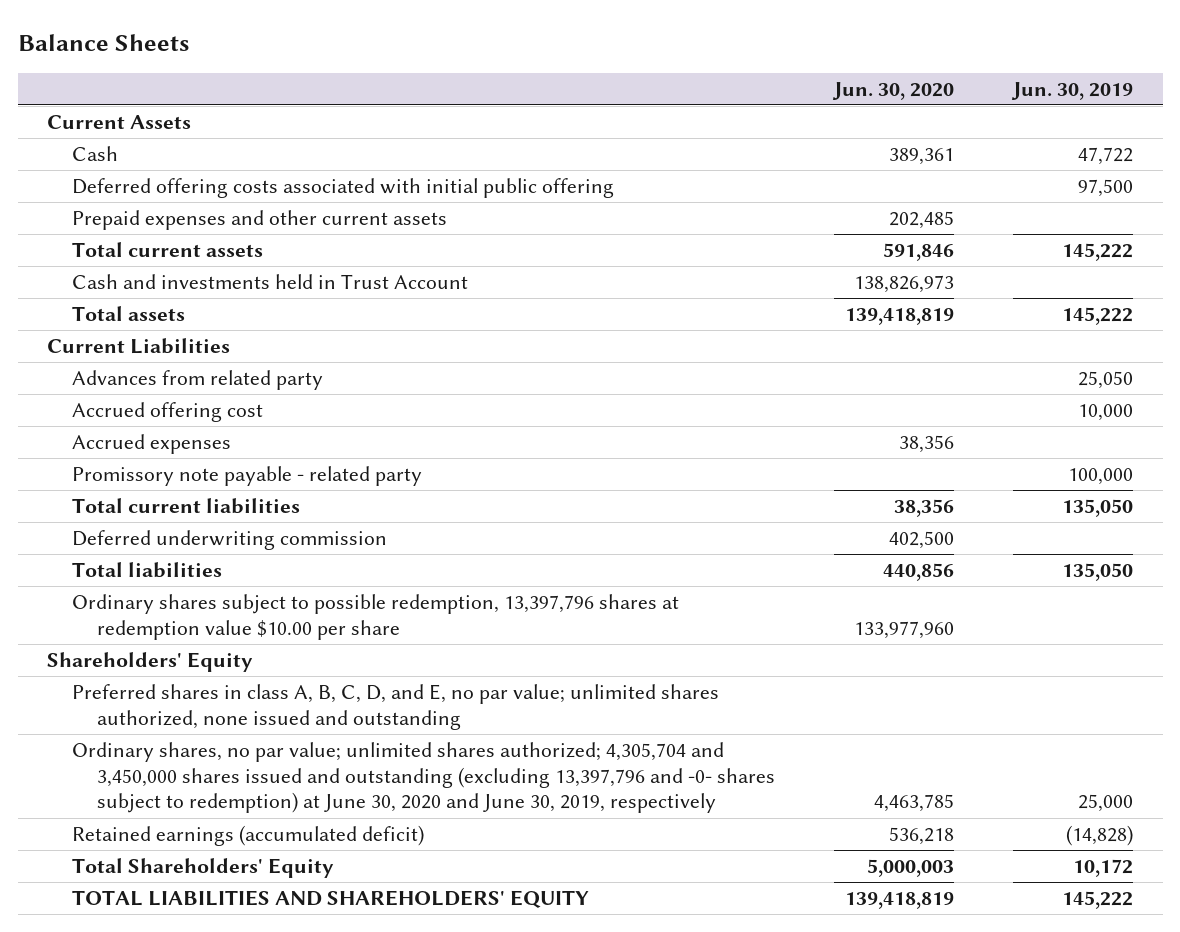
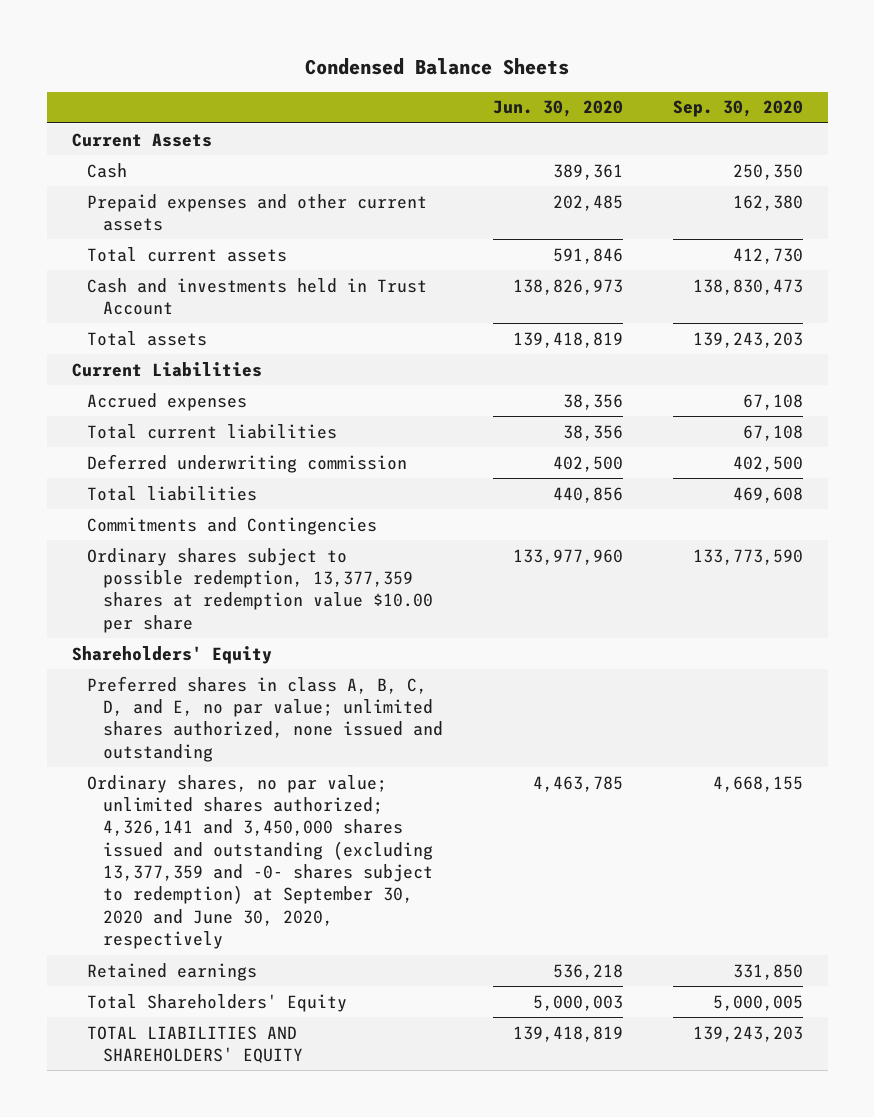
- Balance Sheets
+ Condensed Balance Sheets
- | Jun. 30, 2020 | Jun. 30, 2019
+ | Jun. 30, 2020 | Sep. 30, 2020
- Deferred offering costs associated with initial public offering | | 97,500
- Advances from related party | | 25,050
- Accrued offering cost | | 10,000
- Promissory note payable - related party | | 100,000
- Ordinary shares subject to possible redemption, 13,397,796 shares at redemption value $10.00 per share | 133,977,960 |
+ Commitments and Contingencies
+ Ordinary shares subject to possible redemption, 13,377,359 shares at redemption value $10.00 per share | 133,977,960 | 133,773,590
- Ordinary shares, no par value; unlimited shares authorized; 4,305,704 and 3,450,000 shares issued and outstanding (excluding 13,397,796 and -0- shares subject to redemption) at June 30, 2020 and June 30, 2019, respectively | 4,463,785 | 25,000
- Retained earnings (accumulated deficit) | 536,218 | (14,828)
+ Ordinary shares, no par value; unlimited shares authorized; 4,326,141 and 3,450,000 shares issued and outstanding (excluding 13,377,359 and -0- shares subject to redemption) at September 30, 2020 and June 30, 2020, respectively | 4,463,785 | 4,668,155
+ Retained earnings | 536,218 | 331,850

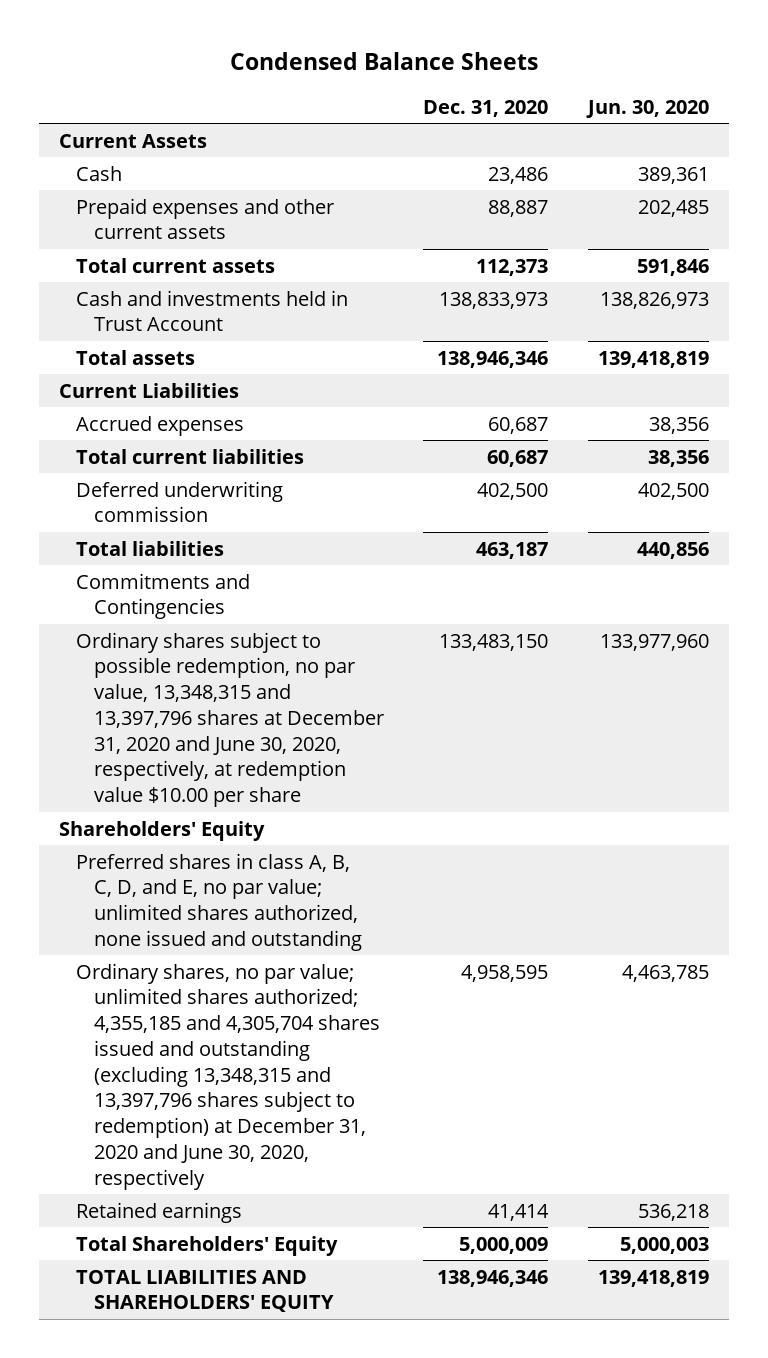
- | Jun. 30, 2020 | Sep. 30, 2020
+ | Dec. 31, 2020 | Jun. 30, 2020
- Ordinary shares subject to possible redemption, 13,377,359 shares at redemption value $10.00 per share | 133,977,960 | 133,773,590
+ Ordinary shares subject to possible redemption, no par value, 13,348,315 and 13,397,796 shares at December 31, 2020 and June 30, 2020, respectively, at redemption value $10.00 per share | 133,483,150 | 133,977,960
- Ordinary shares, no par value; unlimited shares authorized; 4,326,141 and 3,450,000 shares issued and outstanding (excluding 13,377,359 and -0- shares subject to redemption) at September 30, 2020 and June 30, 2020, respectively | 4,463,785 | 4,668,155
+ Ordinary shares, no par value; unlimited shares authorized; 4,355,185 and 4,305,704 shares issued and outstanding (excluding 13,348,315 and 13,397,796 shares subject to redemption) at December 31, 2020 and June 30, 2020, respectively | 4,958,595 | 4,463,785

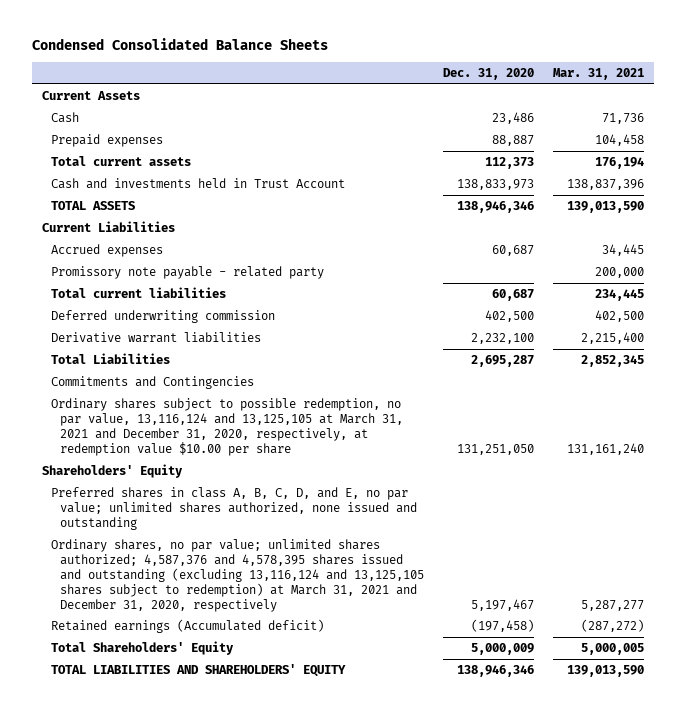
- Condensed Balance Sheets
+ Condensed Consolidated Balance Sheets
- | Dec. 31, 2020 | Jun. 30, 2020
+ | Dec. 31, 2020 | Mar. 31, 2021
- Prepaid expenses and other current assets | 88,887 | 202,485
+ Prepaid expenses | 88,887 | 104,458
- Total assets | 138,946,346 | 139,418,819
+ TOTAL ASSETS | 138,946,346 | 139,013,590
+ Promissory note payable - related party | | 200,000
- Total liabilities | 463,187 | 440,856
+ Derivative warrant liabilities | 2,232,100 | 2,215,400
+ Total Liabilities | 2,695,287 | 2,852,345
- Ordinary shares subject to possible redemption, no par value, 13,348,315 and 13,397,796 shares at December 31, 2020 and June 30, 2020, respectively, at redemption value $10.00 per share | 133,483,150 | 133,977,960
+ Ordinary shares subject to possible redemption, no par value, 13,116,124 and 13,125,105 at March 31, 2021 and December 31, 2020, respectively, at redemption value $10.00 per share | 131,251,050 | 131,161,240
- Ordinary shares, no par value; unlimited shares authorized; 4,355,185 and 4,305,704 shares issued and outstanding (excluding 13,348,315 and 13,397,796 shares subject to redemption) at December 31, 2020 and June 30, 2020, respectively | 4,958,595 | 4,463,785
- Retained earnings | 41,414 | 536,218
+ Ordinary shares, no par value; unlimited shares authorized; 4,587,376 and 4,578,395 shares issued and outstanding (excluding 13,116,124 and 13,125,105 shares subject to redemption) at March 31, 2021 and December 31, 2020, respectively | 5,197,467 | 5,287,277
+ Retained earnings (Accumulated deficit) | (197,458) | (287,272)

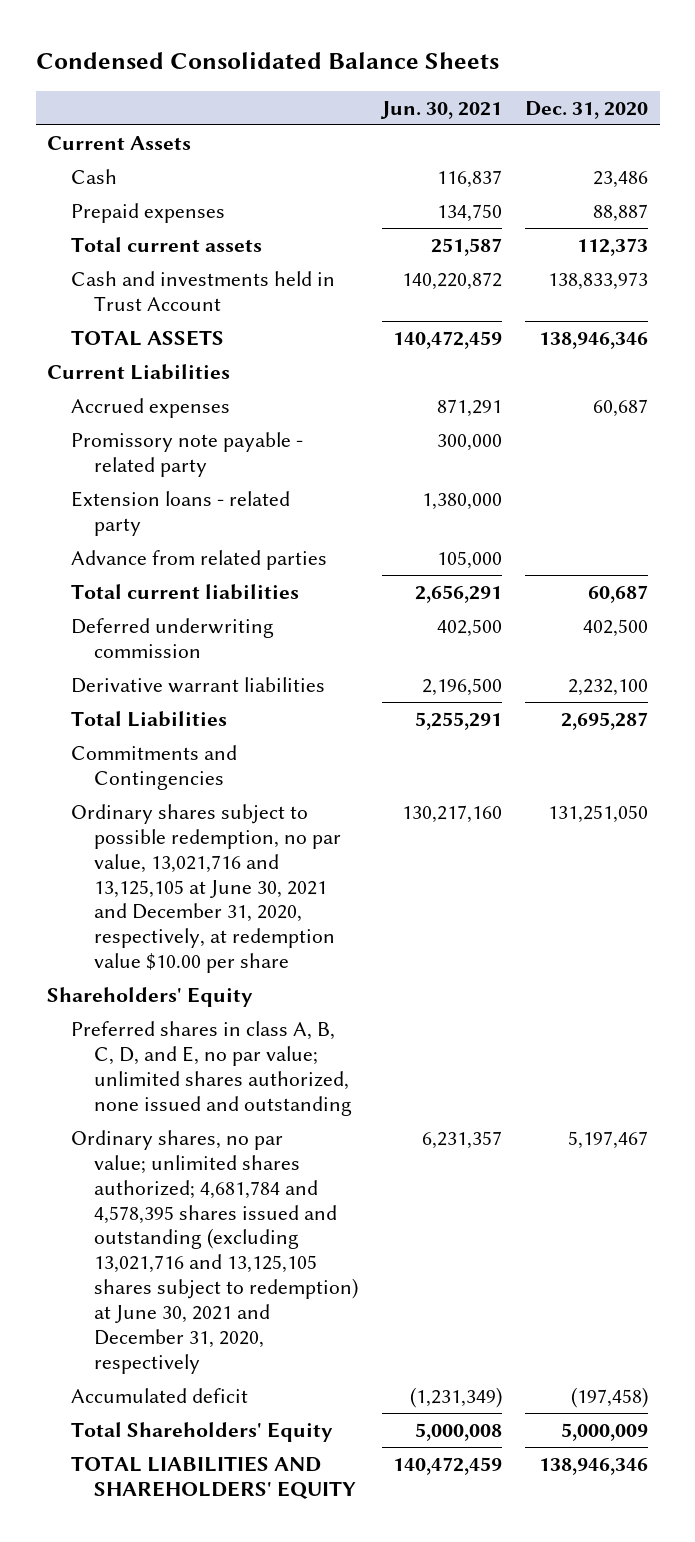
- | Dec. 31, 2020 | Mar. 31, 2021
+ | Jun. 30, 2021 | Dec. 31, 2020
+ Extension loans - related party | 1,380,000 |
+ Advance from related parties | 105,000 |
- Ordinary shares subject to possible redemption, no par value, 13,116,124 and 13,125,105 at March 31, 2021 and December 31, 2020, respectively, at redemption value $10.00 per share | 131,251,050 | 131,161,240
+ Ordinary shares subject to possible redemption, no par value, 13,021,716 and 13,125,105 at June 30, 2021 and December 31, 2020, respectively, at redemption value $10.00 per share | 130,217,160 | 131,251,050
- Ordinary shares, no par value; unlimited shares authorized; 4,587,376 and 4,578,395 shares issued and outstanding (excluding 13,116,124 and 13,125,105 shares subject to redemption) at March 31, 2021 and December 31, 2020, respectively | 5,197,467 | 5,287,277
- Retained earnings (Accumulated deficit) | (197,458) | (287,272)
+ Ordinary shares, no par value; unlimited shares authorized; 4,681,784 and 4,578,395 shares issued and outstanding (excluding 13,021,716 and 13,125,105 shares subject to redemption) at June 30, 2021 and December 31, 2020, respectively | 6,231,357 | 5,197,467
+ Accumulated deficit | (1,231,349) | (197,458)

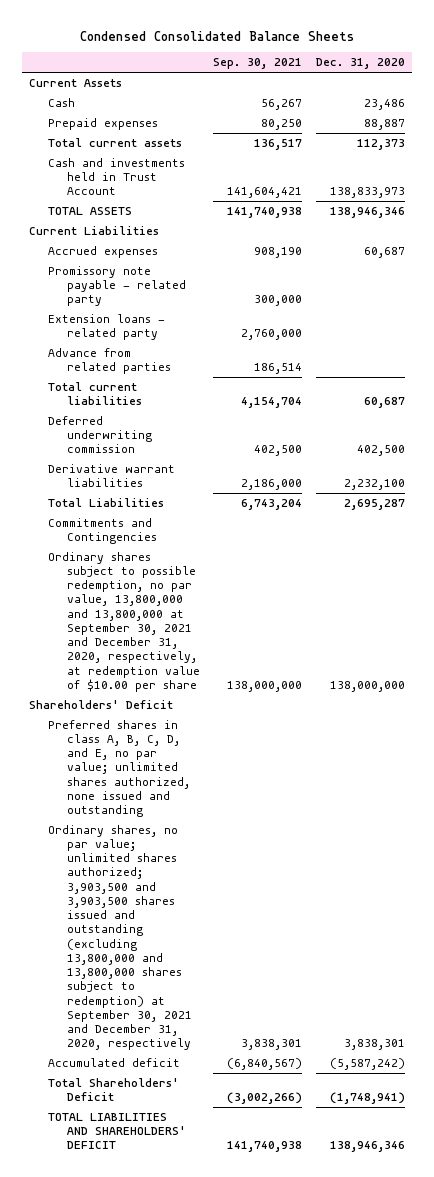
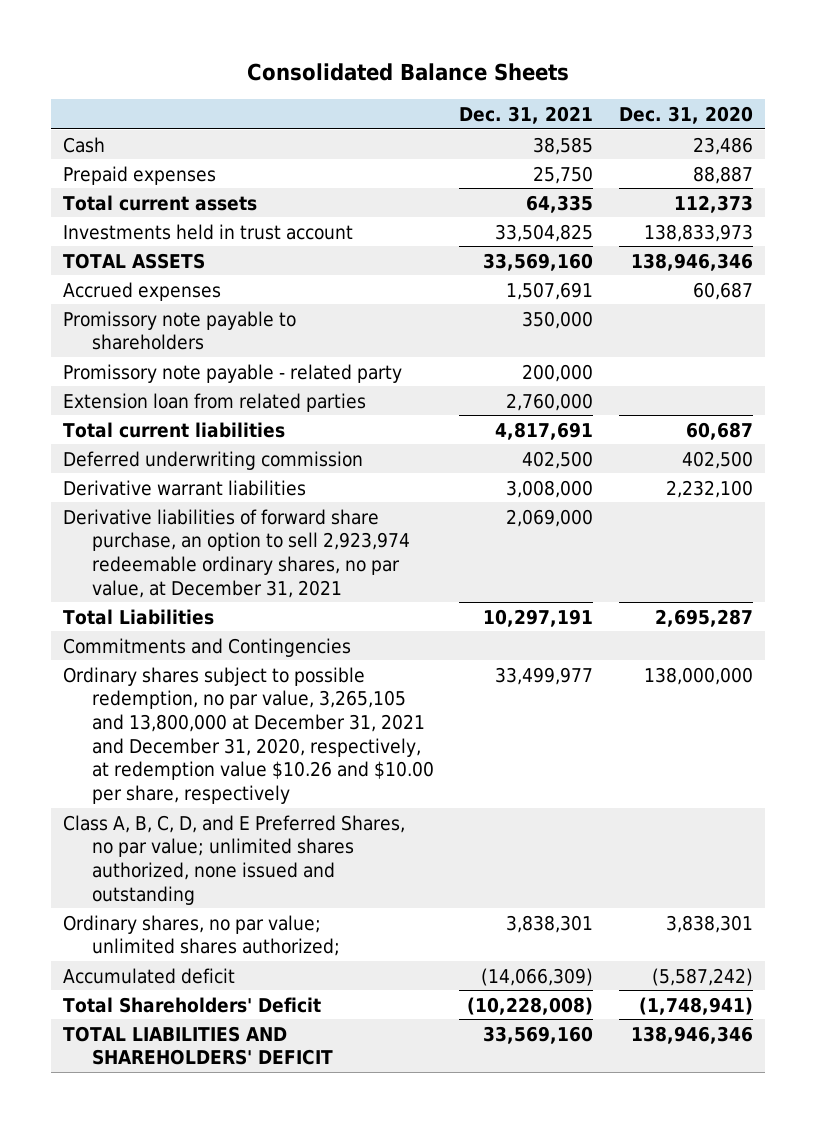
- Condensed Consolidated Balance Sheets
+ Consolidated Balance Sheets
- | Sep. 30, 2021 | Dec. 31, 2020
+ | Dec. 31, 2021 | Dec. 31, 2020
- Current Assets
- Cash and investments held in Trust Account | 141,604,421 | 138,833,973
+ Investments held in trust account | 33,504,825 | 138,833,973
- Current Liabilities
+ Promissory note payable to shareholders | 350,000 |
- Extension loans - related party | 2,760,000 |
- Advance from related parties | 186,514 |
+ Extension loan from related parties | 2,760,000 |
+ Derivative liabilities of forward share purchase, an option to sell 2,923,974 redeemable ordinary shares, no par value, at December 31, 2021 | 2,069,000 |
- Ordinary shares subject to possible redemption, no par value, 13,800,000 and 13,800,000 at September 30, 2021 and December 31, 2020, respectively, at redemption value of $10.00 per share | 138,000,000 | 138,000,000
- Shareholders' Deficit
- Preferred shares in class A, B, C, D, and E, no par value; unlimited shares authorized, none issued and outstanding
- Ordinary shares, no par value; unlimited shares authorized; 3,903,500 and 3,903,500 shares issued and outstanding (excluding 13,800,000 and 13,800,000 shares subject to redemption) at September 30, 2021 and December 31, 2020, respectively | 3,838,301 | 3,838,301
+ Ordinary shares subject to possible redemption, no par value, 3,265,105 and 13,800,000 at December 31, 2021 and December 31, 2020, respectively, at redemption value $10.26 and $10.00 per share, respectively | 33,499,977 | 138,000,000
+ Class A, B, C, D, and E Preferred Shares, no par value; unlimited shares authorized, none issued and outstanding
+ Ordinary shares, no par value; unlimited shares authorized; | 3,838,301 | 3,838,301

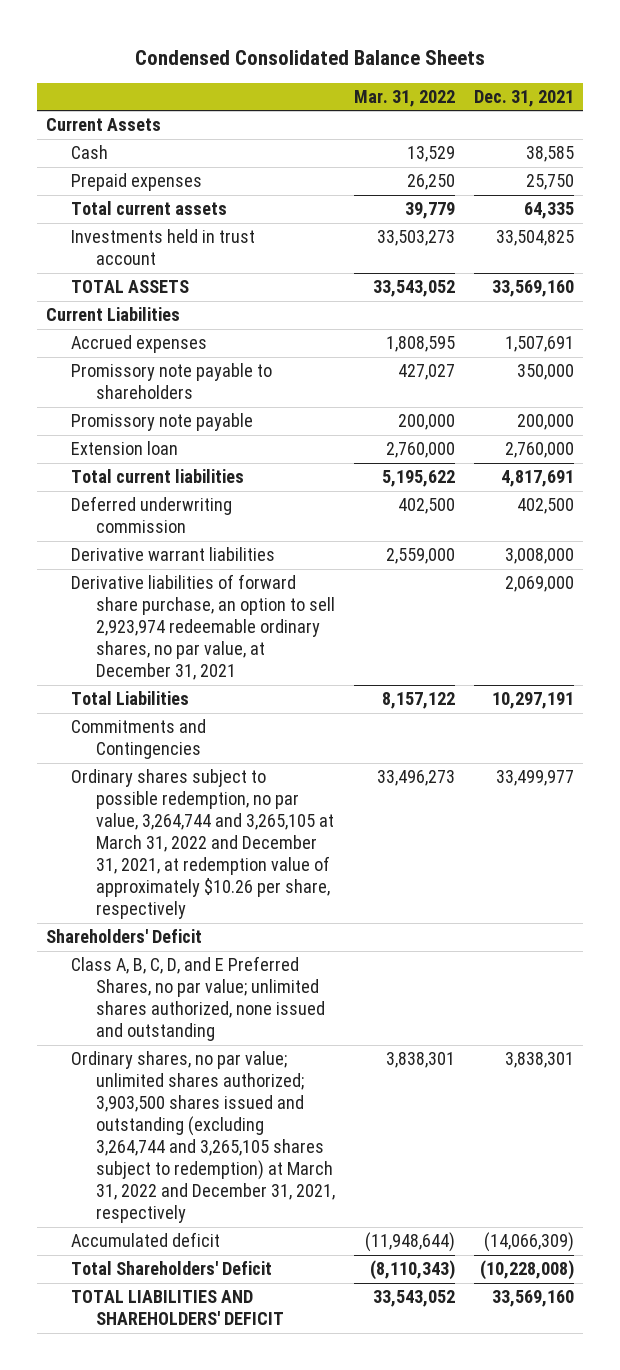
- Consolidated Balance Sheets
+ Condensed Consolidated Balance Sheets
- | Dec. 31, 2021 | Dec. 31, 2020
+ | Mar. 31, 2022 | Dec. 31, 2021
+ Current Assets
+ Current Liabilities
- Promissory note payable - related party | 200,000 |
- Extension loan from related parties | 2,760,000 |
+ Promissory note payable | 200,000 | 200,000
+ Extension loan | 2,760,000 | 2,760,000
- Ordinary shares subject to possible redemption, no par value, 3,265,105 and 13,800,000 at December 31, 2021 and December 31, 2020, respectively, at redemption value $10.26 and $10.00 per share, respectively | 33,499,977 | 138,000,000
+ Ordinary shares subject to possible redemption, no par value, 3,264,744 and 3,265,105 at March 31, 2022 and December 31, 2021, at redemption value of approximately $10.26 per share, respectively | 33,496,273 | 33,499,977
+ Shareholders' Deficit
- Ordinary shares, no par value; unlimited shares authorized; | 3,838,301 | 3,838,301
+ Ordinary shares, no par value; unlimited shares authorized; 3,903,500 shares issued and outstanding (excluding 3,264,744 and 3,265,105 shares subject to redemption) at March 31, 2022 and December 31, 2021, respectively | 3,838,301 | 3,838,301

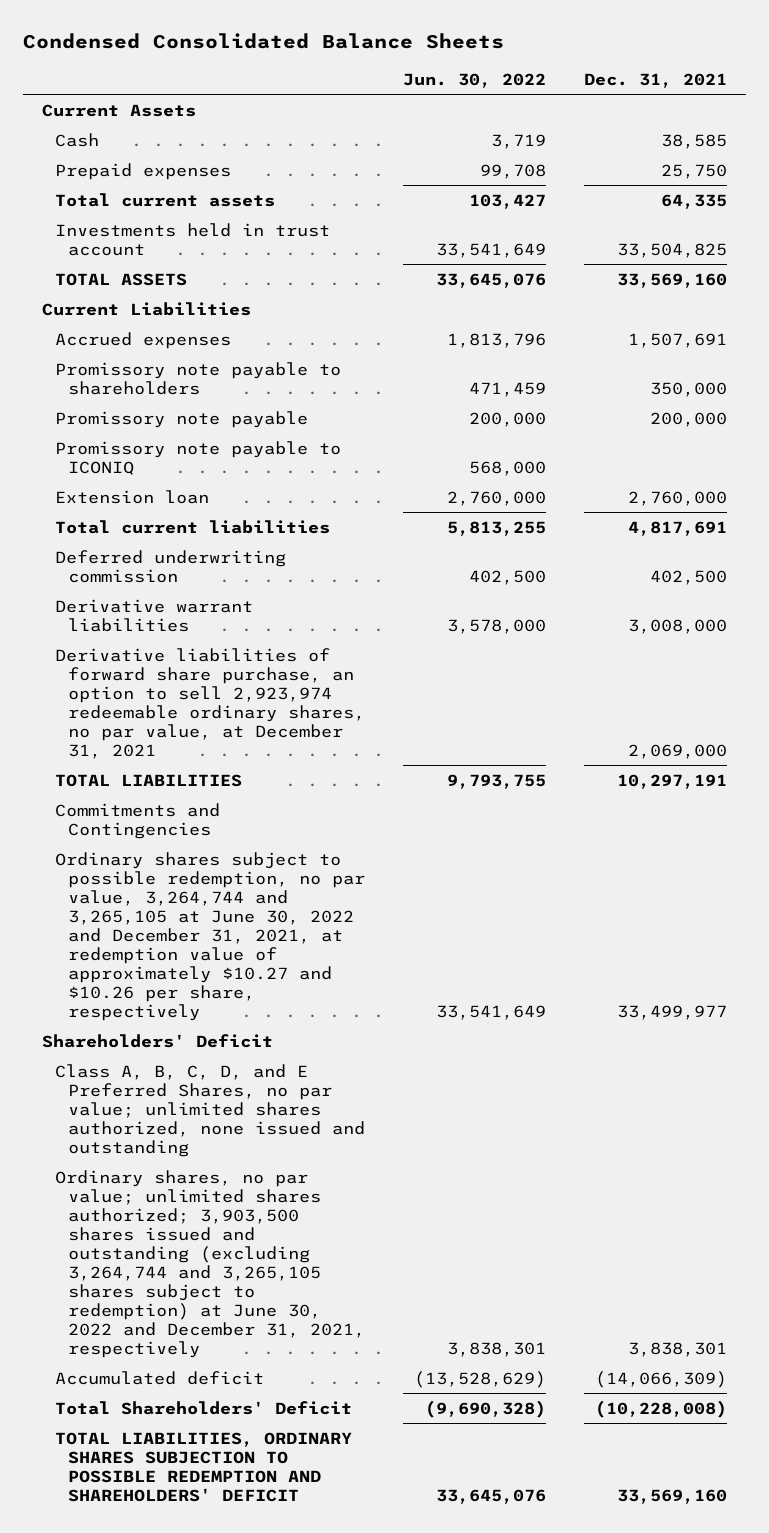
- | Mar. 31, 2022 | Dec. 31, 2021
+ | Jun. 30, 2022 | Dec. 31, 2021
+ Promissory note payable to ICONIQ | 568,000 |
- Total Liabilities | 8,157,122 | 10,297,191
+ TOTAL LIABILITIES | 9,793,755 | 10,297,191
- Ordinary shares subject to possible redemption, no par value, 3,264,744 and 3,265,105 at March 31, 2022 and December 31, 2021, at redemption value of approximately $10.26 per share, respectively | 33,496,273 | 33,499,977
+ Ordinary shares subject to possible redemption, no par value, 3,264,744 and 3,265,105 at June 30, 2022 and December 31, 2021, at redemption value of approximately $10.27 and $10.26 per share, respectively | 33,541,649 | 33,499,977
- Ordinary shares, no par value; unlimited shares authorized; 3,903,500 shares issued and outstanding (excluding 3,264,744 and 3,265,105 shares subject to redemption) at March 31, 2022 and December 31, 2021, respectively | 3,838,301 | 3,838,301
+ Ordinary shares, no par value; unlimited shares authorized; 3,903,500 shares issued and outstanding (excluding 3,264,744 and 3,265,105 shares subject to redemption) at June 30, 2022 and December 31, 2021, respectively | 3,838,301 | 3,838,301
- TOTAL LIABILITIES AND SHAREHOLDERS' DEFICIT | 33,543,052 | 33,569,160
+ TOTAL LIABILITIES, ORDINARY SHARES SUBJECTION TO POSSIBLE REDEMPTION AND SHAREHOLDERS' DEFICIT | 33,645,076 | 33,569,160

